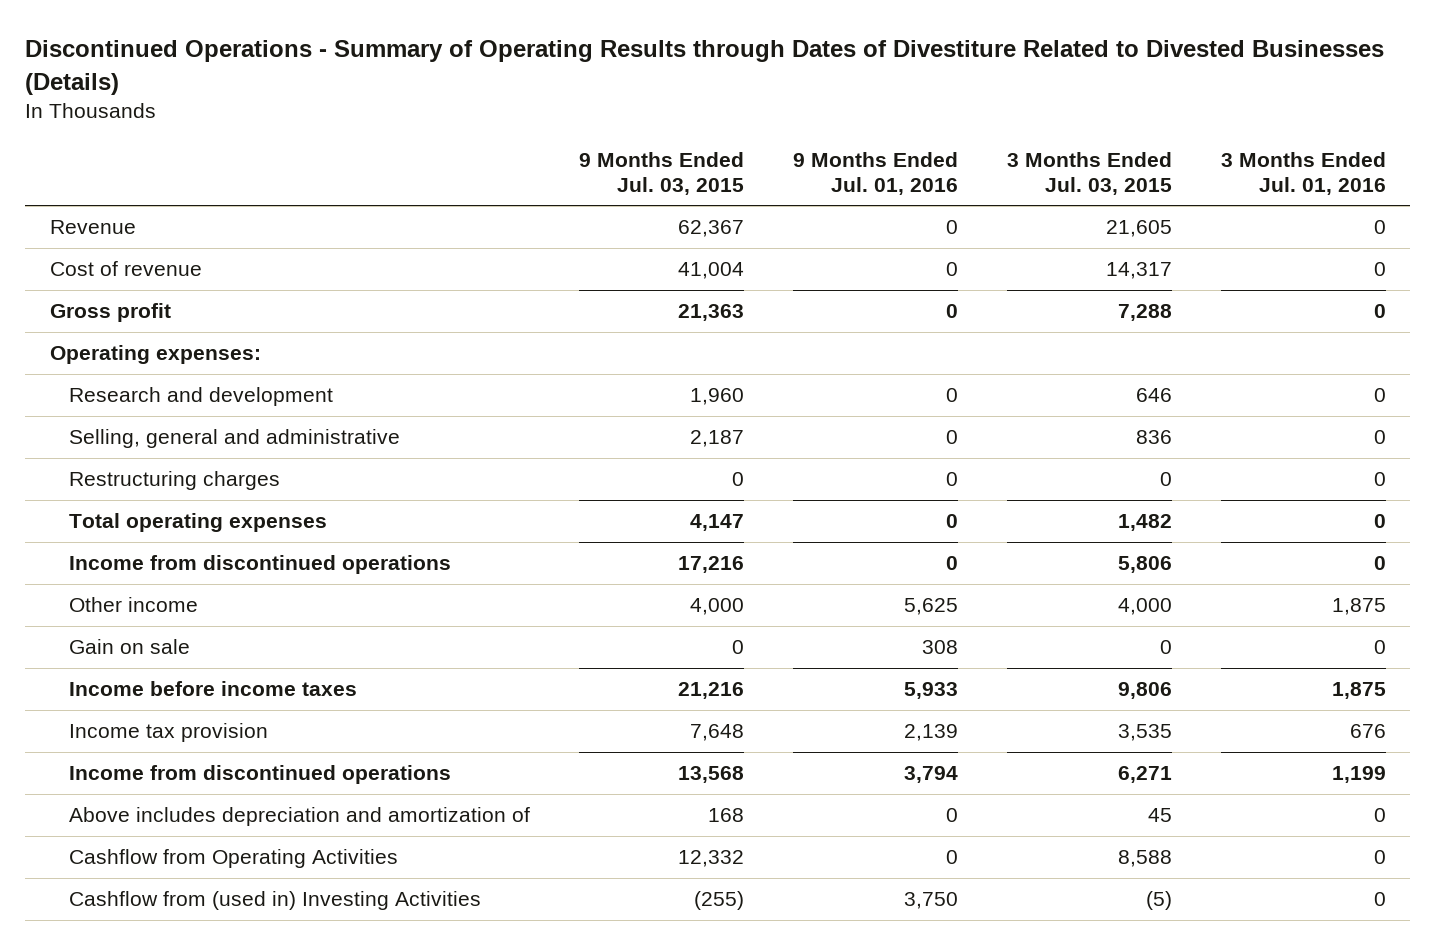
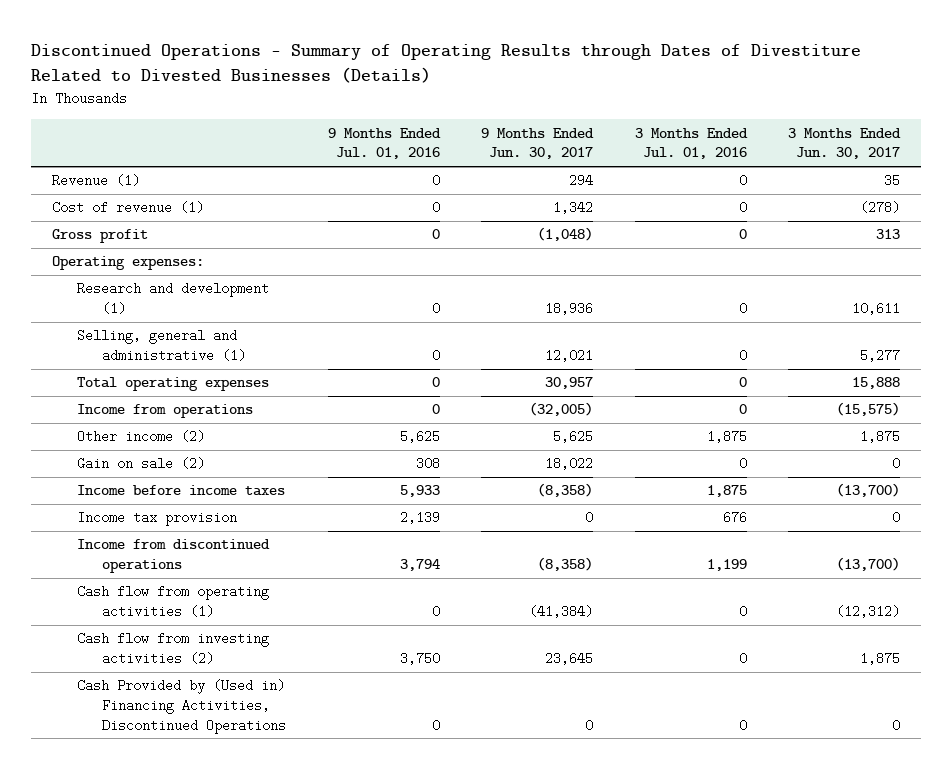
- | 9 Months Ended Jul. 03, 2015 | 9 Months Ended Jul. 01, 2016 | 3 Months Ended Jul. 03, 2015 | 3 Months Ended Jul. 01, 2016
+ | 9 Months Ended Jul. 01, 2016 | 9 Months Ended Jun. 30, 2017 | 3 Months Ended Jul. 01, 2016 | 3 Months Ended Jun. 30, 2017
- Revenue | 62,367 | 0 | 21,605 | 0
- Cost of revenue | 41,004 | 0 | 14,317 | 0
+ Revenue (1) | 0 | 294 | 0 | 35
+ Cost of revenue (1) | 0 | 1,342 | 0 | (278)
- Research and development | 1,960 | 0 | 646 | 0
- Selling, general and administrative | 2,187 | 0 | 836 | 0
- Restructuring charges | 0 | 0 | 0 | 0
+ Research and development (1) | 0 | 18,936 | 0 | 10,611
+ Selling, general and administrative (1) | 0 | 12,021 | 0 | 5,277
- Income from discontinued operations | 17,216 | 0 | 5,806 | 0
- Other income | 4,000 | 5,625 | 4,000 | 1,875
- Gain on sale | 0 | 308 | 0 | 0
+ Income from operations | 0 | (32,005) | 0 | (15,575)
+ Other income (2) | 5,625 | 5,625 | 1,875 | 1,875
+ Gain on sale (2) | 308 | 18,022 | 0 | 0
- Above includes depreciation and amortization of | 168 | 0 | 45 | 0
- Cashflow from Operating Activities | 12,332 | 0 | 8,588 | 0
- Cashflow from (used in) Investing Activities | (255) | 3,750 | (5) | 0
+ Cash flow from operating activities (1) | 0 | (41,384) | 0 | (12,312)
+ Cash flow from investing activities (2) | 3,750 | 23,645 | 0 | 1,875
+ Cash Provided by (Used in) Financing Activities, Discontinued Operations | 0 | 0 | 0 | 0

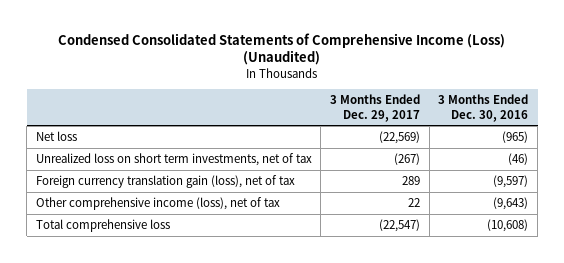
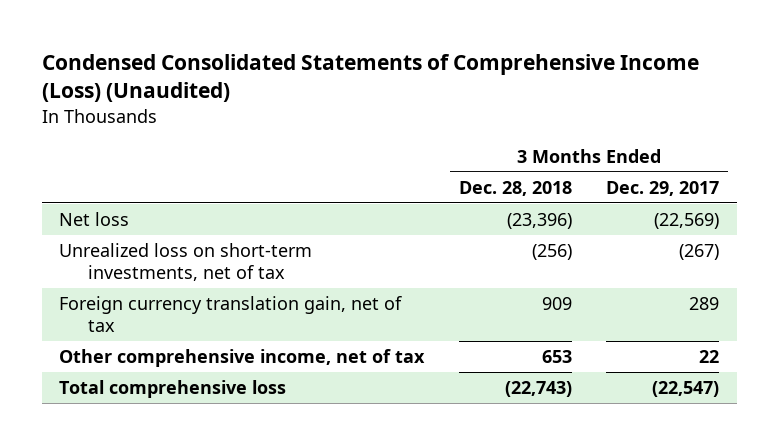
- | 3 Months Ended Dec. 29, 2017 | 3 Months Ended Dec. 30, 2016
+ | 3 Months Ended Dec. 28, 2018 | 3 Months Ended Dec. 29, 2017
- Unrealized loss on short term investments, net of tax | (267) | (46)
- Foreign currency translation gain (loss), net of tax | 289 | (9,597)
- Other comprehensive income (loss), net of tax | 22 | (9,643)
+ Unrealized loss on short-term investments, net of tax | (256) | (267)
+ Foreign currency translation gain, net of tax | 909 | 289
+ Other comprehensive income, net of tax | 653 | 22

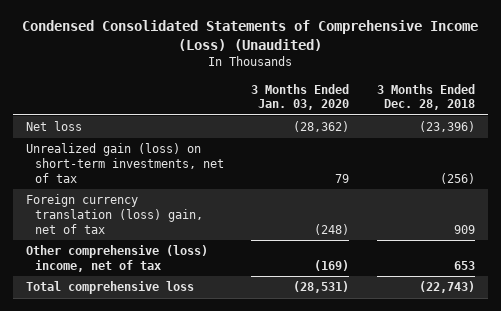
- | 3 Months Ended Dec. 28, 2018 | 3 Months Ended Dec. 29, 2017
+ | 3 Months Ended Jan. 03, 2020 | 3 Months Ended Dec. 28, 2018
- Unrealized loss on short-term investments, net of tax | (256) | (267)
- Foreign currency translation gain, net of tax | 909 | 289
- Other comprehensive income, net of tax | 653 | 22
+ Unrealized gain (loss) on short-term investments, net of tax | 79 | (256)
+ Foreign currency translation (loss) gain, net of tax | (248) | 909
+ Other comprehensive (loss) income, net of tax | (169) | 653

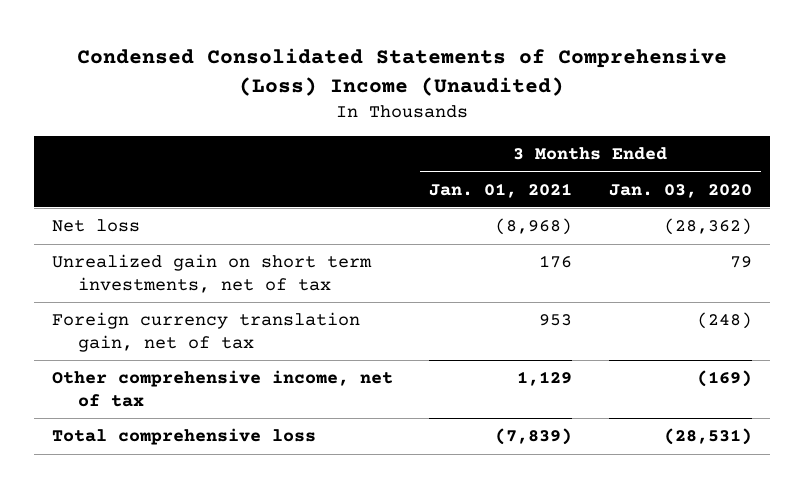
- Condensed Consolidated Statements of Comprehensive Income (Loss) (Unaudited)
+ Condensed Consolidated Statements of Comprehensive (Loss) Income (Unaudited)
- | 3 Months Ended Jan. 03, 2020 | 3 Months Ended Dec. 28, 2018
+ | 3 Months Ended Jan. 01, 2021 | 3 Months Ended Jan. 03, 2020
- Unrealized gain (loss) on short-term investments, net of tax | 79 | (256)
- Foreign currency translation (loss) gain, net of tax | (248) | 909
- Other comprehensive (loss) income, net of tax | (169) | 653
+ Unrealized gain on short term investments, net of tax | 176 | 79
+ Foreign currency translation gain, net of tax | 953 | (248)
+ Other comprehensive income, net of tax | 1,129 | (169)

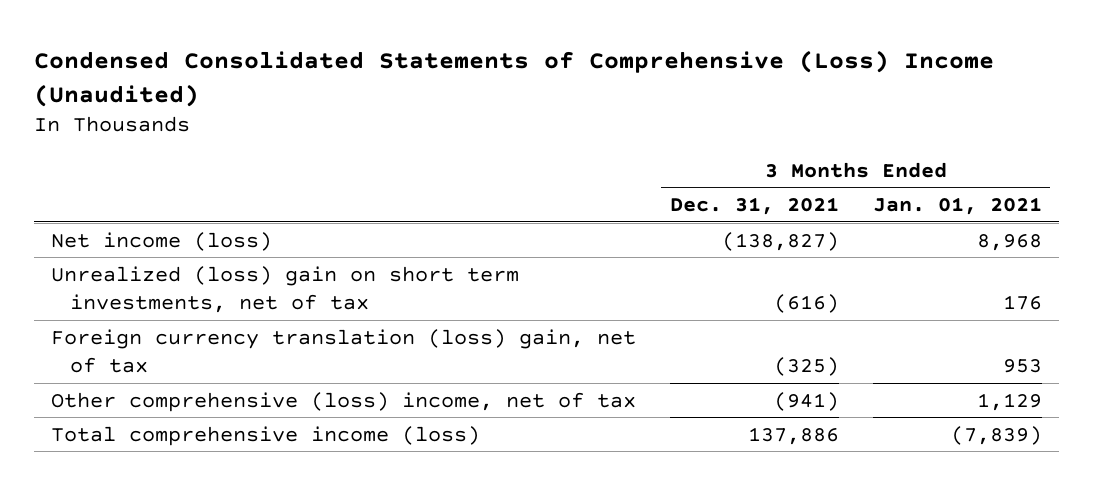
- | 3 Months Ended Jan. 01, 2021 | 3 Months Ended Jan. 03, 2020
+ | 3 Months Ended Dec. 31, 2021 | 3 Months Ended Jan. 01, 2021
- Net loss | (8,968) | (28,362)
- Unrealized gain on short term investments, net of tax | 176 | 79
- Foreign currency translation gain, net of tax | 953 | (248)
- Other comprehensive income, net of tax | 1,129 | (169)
- Total comprehensive loss | (7,839) | (28,531)
+ Net income (loss) | (138,827) | 8,968
+ Unrealized (loss) gain on short term investments, net of tax | (616) | 176
+ Foreign currency translation (loss) gain, net of tax | (325) | 953
+ Other comprehensive (loss) income, net of tax | (941) | 1,129
+ Total comprehensive income (loss) | 137,886 | (7,839)

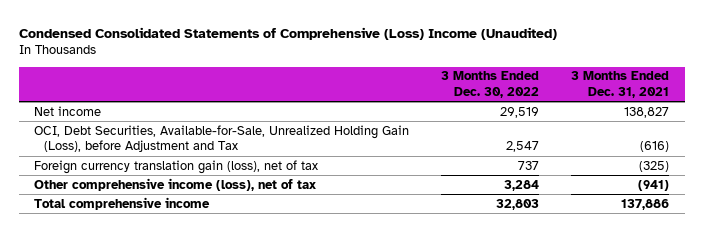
- | 3 Months Ended Dec. 31, 2021 | 3 Months Ended Jan. 01, 2021
+ | 3 Months Ended Dec. 30, 2022 | 3 Months Ended Dec. 31, 2021
- Net income (loss) | (138,827) | 8,968
- Unrealized (loss) gain on short term investments, net of tax | (616) | 176
- Foreign currency translation (loss) gain, net of tax | (325) | 953
- Other comprehensive (loss) income, net of tax | (941) | 1,129
- Total comprehensive income (loss) | 137,886 | (7,839)
+ Net income | 29,519 | 138,827
+ OCI, Debt Securities, Available-for-Sale, Unrealized Holding Gain (Loss), before Adjustment and Tax | 2,547 | (616)
+ Foreign currency translation gain (loss), net of tax | 737 | (325)
+ Other comprehensive income (loss), net of tax | 3,284 | (941)
+ Total comprehensive income | 32,803 | 137,886

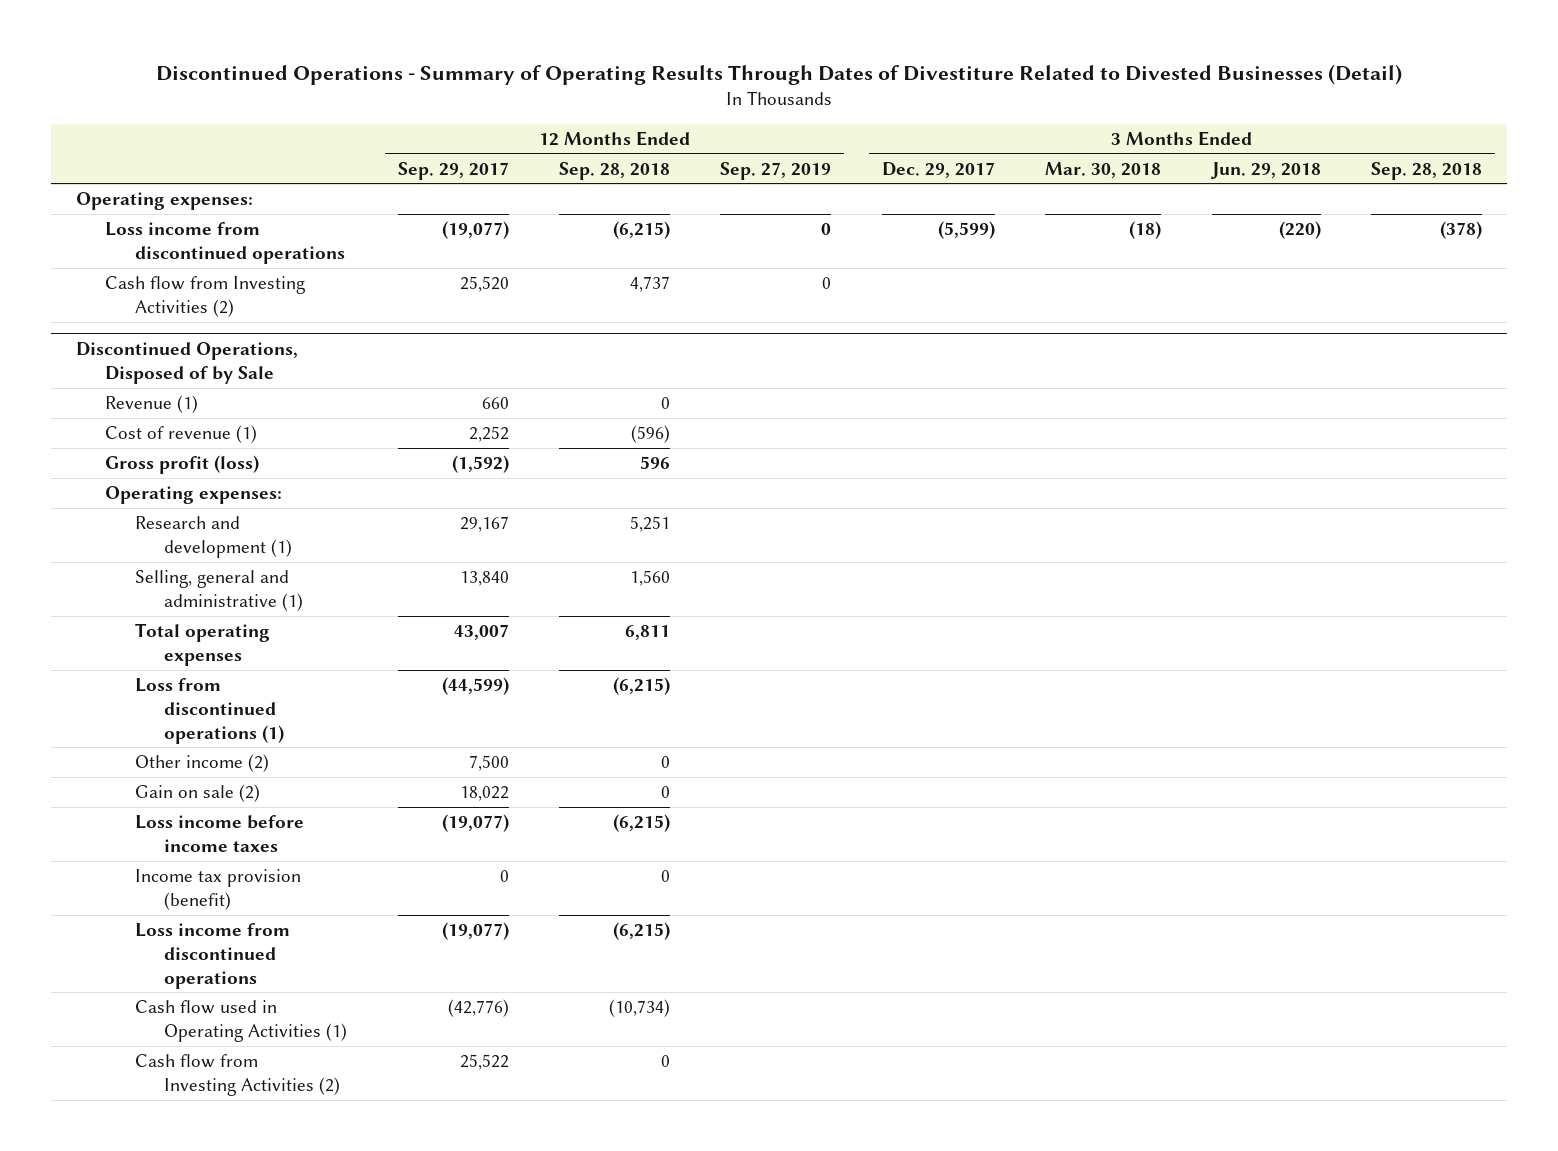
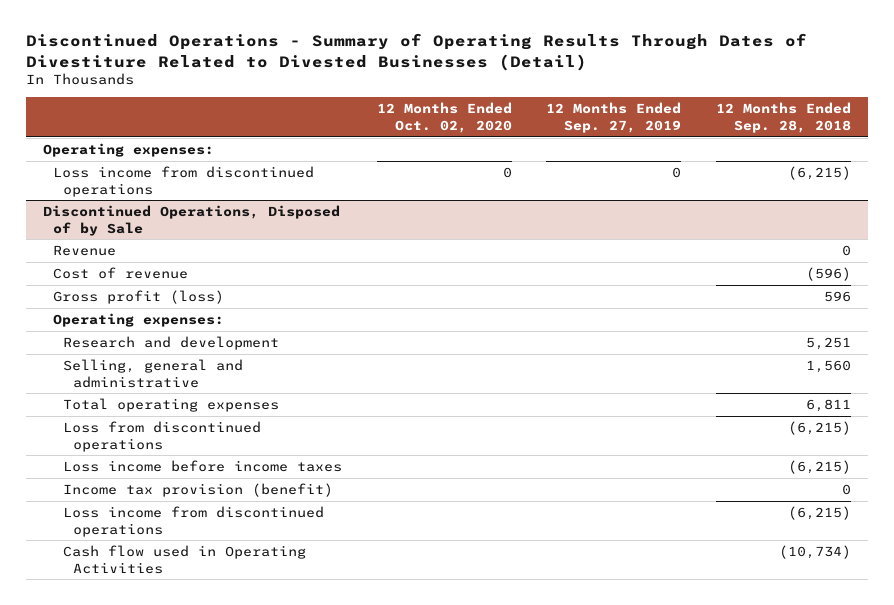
- | 12 Months Ended Sep. 29, 2017 | 12 Months Ended Sep. 28, 2018 | 12 Months Ended Sep. 27, 2019 | 3 Months Ended Dec. 29, 2017 | 3 Months Ended Mar. 30, 2018 | 3 Months Ended Jun. 29, 2018 | 3 Months Ended Sep. 28, 2018
+ | 12 Months Ended Oct. 02, 2020 | 12 Months Ended Sep. 27, 2019 | 12 Months Ended Sep. 28, 2018
- Cash flow from Investing Activities (2) | 25,520 | 4,737 | 0 | | | |
@ Discontinued Operations, Disposed of by Sale
- Revenue (1) | 660 | 0 | | | | |
- Cost of revenue (1) | 2,252 | (596) | | | | |
+ Revenue | | | 0
+ Cost of revenue | | | (596)
- Research and development (1) | 29,167 | 5,251 | | | | |
- Selling, general and administrative (1) | 13,840 | 1,560 | | | | |
+ Research and development | | | 5,251
+ Selling, general and administrative | | | 1,560
- Loss from discontinued operations (1) | (44,599) | (6,215) | | | | |
- Other income (2) | 7,500 | 0 | | | | |
- Gain on sale (2) | 18,022 | 0 | | | | |
+ Loss from discontinued operations | | | (6,215)
- Cash flow used in Operating Activities (1) | (42,776) | (10,734) | | | | |
- Cash flow from Investing Activities (2) | 25,522 | 0 | | | | |
+ Cash flow used in Operating Activities | | | (10,734)

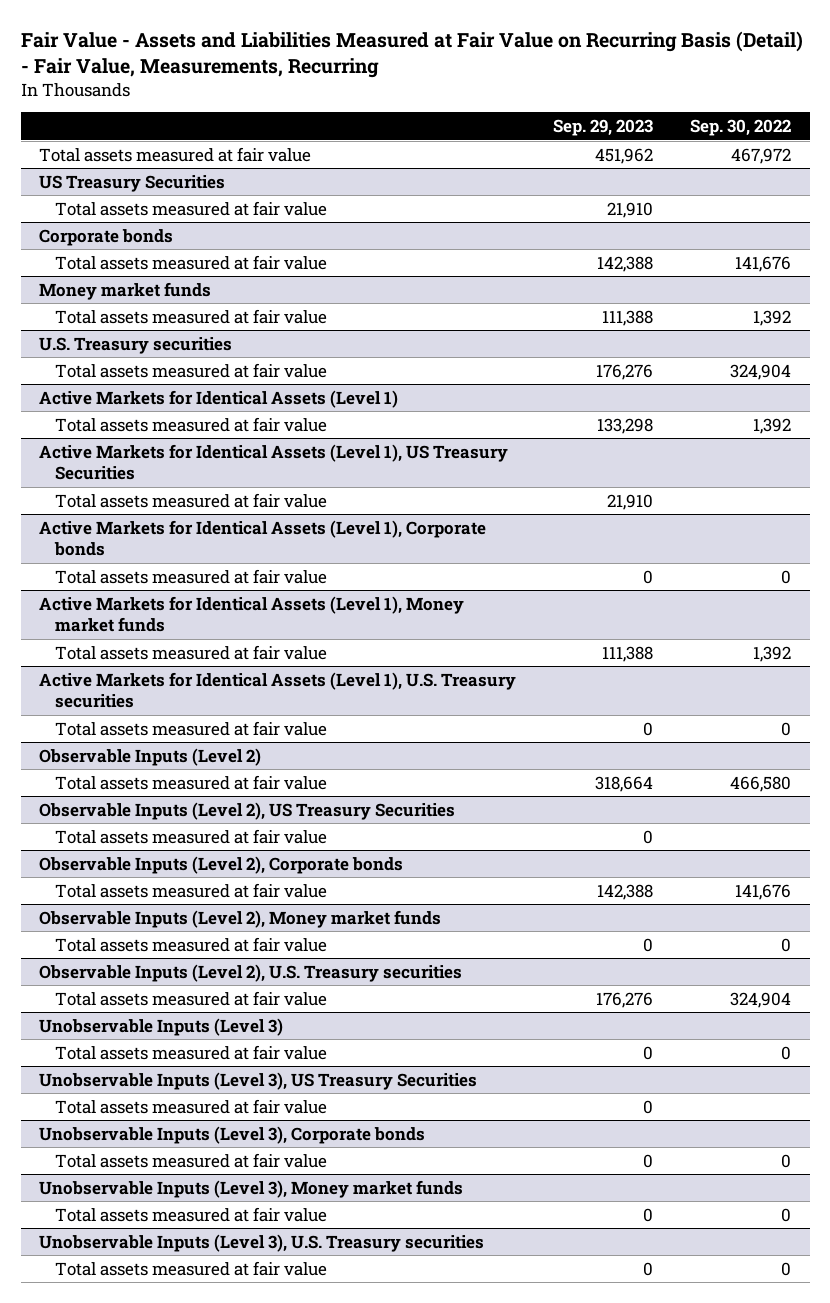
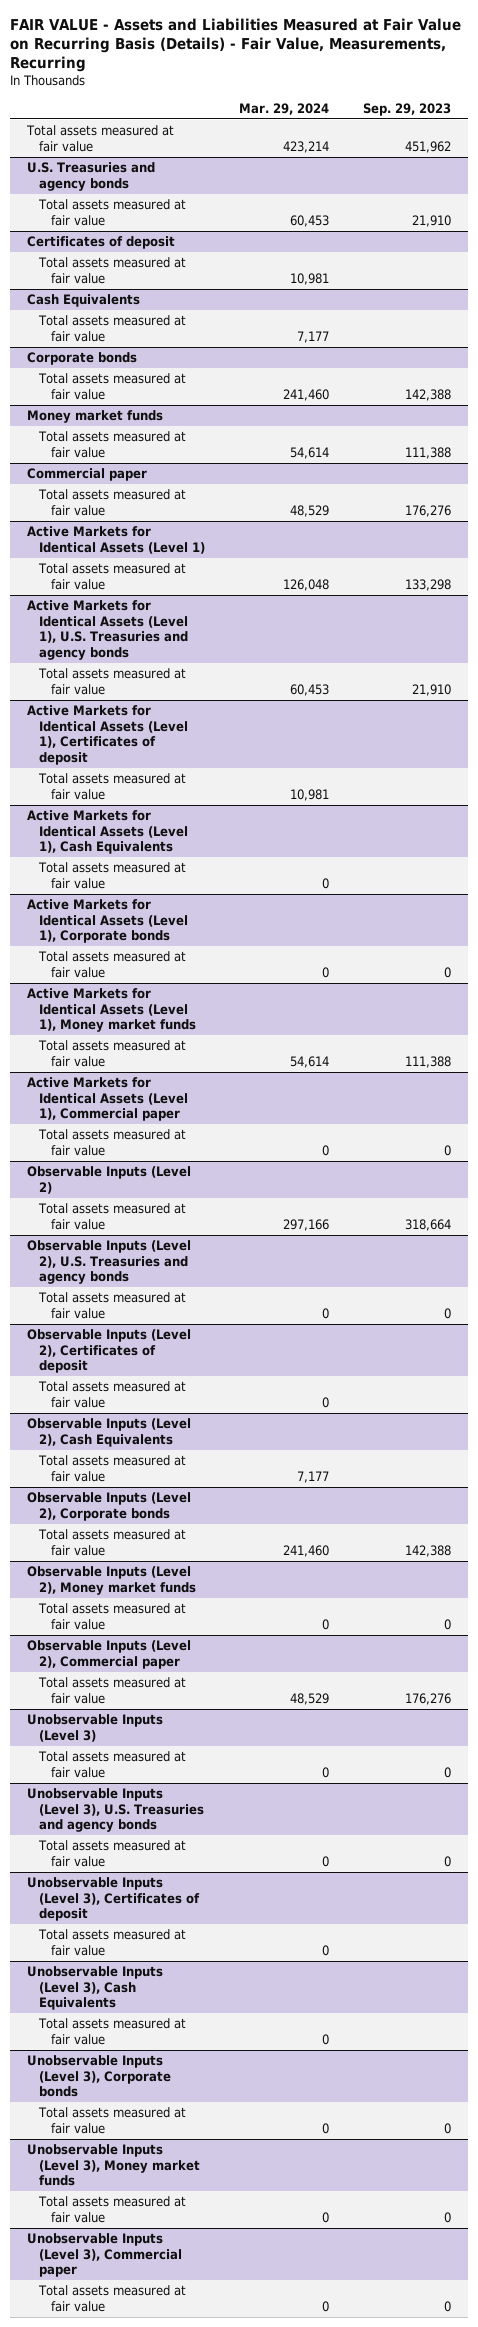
- Fair Value - Assets and Liabilities Measured at Fair Value on Recurring Basis (Detail) - Fair Value, Measurements, Recurring
+ FAIR VALUE - Assets and Liabilities Measured at Fair Value on Recurring Basis (Details) - Fair Value, Measurements, Recurring
- | Sep. 29, 2023 | Sep. 30, 2022
+ | Mar. 29, 2024 | Sep. 29, 2023
- US Treasury Securities
+ U.S. Treasuries and agency bonds
+ Certificates of deposit
+ Total assets measured at fair value | 10,981 |
+ Cash Equivalents
+ Total assets measured at fair value | 7,177 |
- U.S. Treasury securities
+ Commercial paper
- Active Markets for Identical Assets (Level 1), US Treasury Securities
+ Active Markets for Identical Assets (Level 1), U.S. Treasuries and agency bonds
+ Active Markets for Identical Assets (Level 1), Certificates of deposit
+ Total assets measured at fair value | 10,981 |
+ Active Markets for Identical Assets (Level 1), Cash Equivalents
+ Total assets measured at fair value | 0 |
- Active Markets for Identical Assets (Level 1), U.S. Treasury securities
+ Active Markets for Identical Assets (Level 1), Commercial paper
- Observable Inputs (Level 2), US Treasury Securities
+ Observable Inputs (Level 2), U.S. Treasuries and agency bonds
+ Observable Inputs (Level 2), Certificates of deposit
+ Total assets measured at fair value | 0 |
+ Observable Inputs (Level 2), Cash Equivalents
+ Total assets measured at fair value | 7,177 |
- Observable Inputs (Level 2), U.S. Treasury securities
+ Observable Inputs (Level 2), Commercial paper
- Unobservable Inputs (Level 3), US Treasury Securities
+ Unobservable Inputs (Level 3), U.S. Treasuries and agency bonds
+ Unobservable Inputs (Level 3), Certificates of deposit
+ Total assets measured at fair value | 0 |
+ Unobservable Inputs (Level 3), Cash Equivalents
+ Total assets measured at fair value | 0 |
- Unobservable Inputs (Level 3), U.S. Treasury securities
+ Unobservable Inputs (Level 3), Commercial paper

